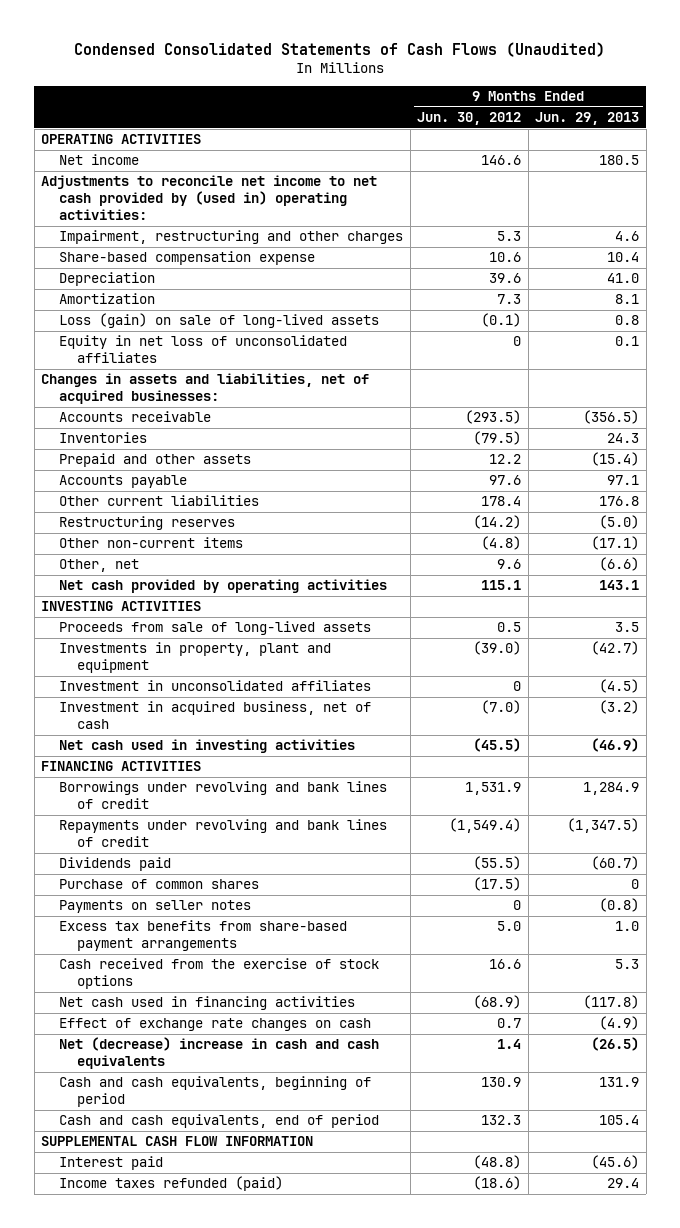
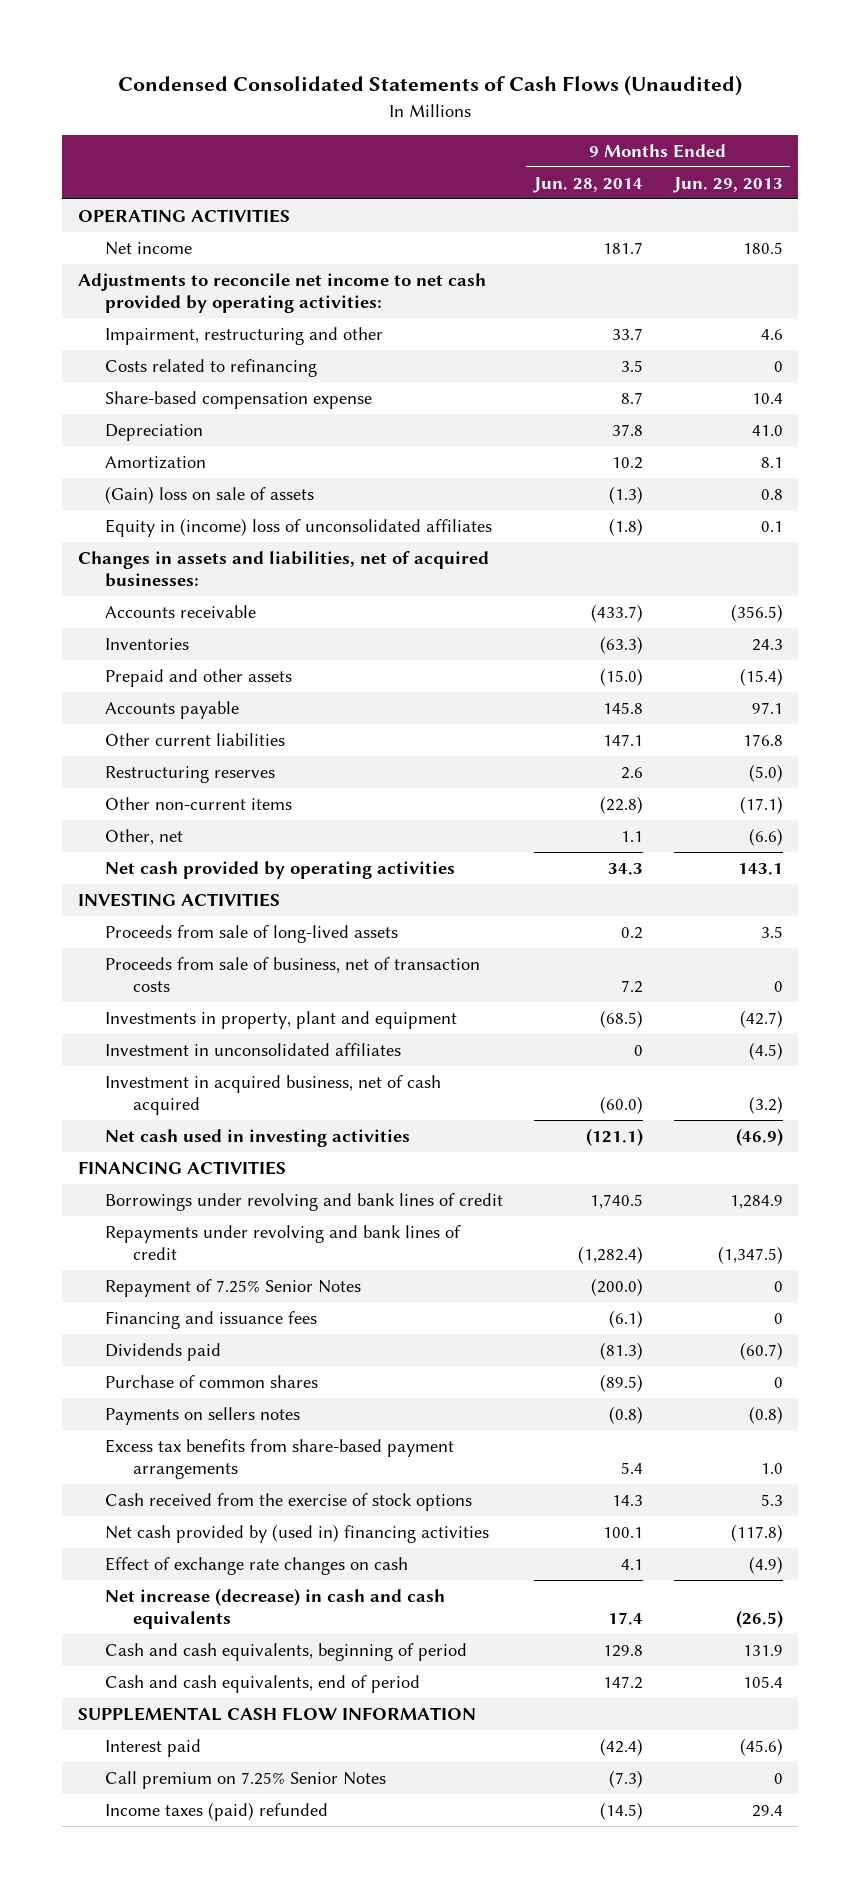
- | 9 Months Ended Jun. 30, 2012 | 9 Months Ended Jun. 29, 2013
+ | 9 Months Ended Jun. 28, 2014 | 9 Months Ended Jun. 29, 2013
- Adjustments to reconcile net income to net cash provided by (used in) operating activities:
- Impairment, restructuring and other charges | 5.3 | 4.6
+ Adjustments to reconcile net income to net cash provided by operating activities:
+ Impairment, restructuring and other | 33.7 | 4.6
+ Costs related to refinancing | 3.5 | 0
- Loss (gain) on sale of long-lived assets | (0.1) | 0.8
- Equity in net loss of unconsolidated affiliates | 0 | 0.1
+ (Gain) loss on sale of assets | (1.3) | 0.8
+ Equity in (income) loss of unconsolidated affiliates | (1.8) | 0.1
+ Proceeds from sale of business, net of transaction costs | 7.2 | 0
- Investment in acquired business, net of cash | (7.0) | (3.2)
+ Investment in acquired business, net of cash acquired | (60.0) | (3.2)
+ Repayment of 7.25% Senior Notes | (200.0) | 0
+ Financing and issuance fees | (6.1) | 0
- Payments on seller notes | 0 | (0.8)
+ Payments on sellers notes | (0.8) | (0.8)
- Net cash used in financing activities | (68.9) | (117.8)
+ Net cash provided by (used in) financing activities | 100.1 | (117.8)
- Net (decrease) increase in cash and cash equivalents | 1.4 | (26.5)
+ Net increase (decrease) in cash and cash equivalents | 17.4 | (26.5)
- Income taxes refunded (paid) | (18.6) | 29.4
+ Call premium on 7.25% Senior Notes | (7.3) | 0
+ Income taxes (paid) refunded | (14.5) | 29.4

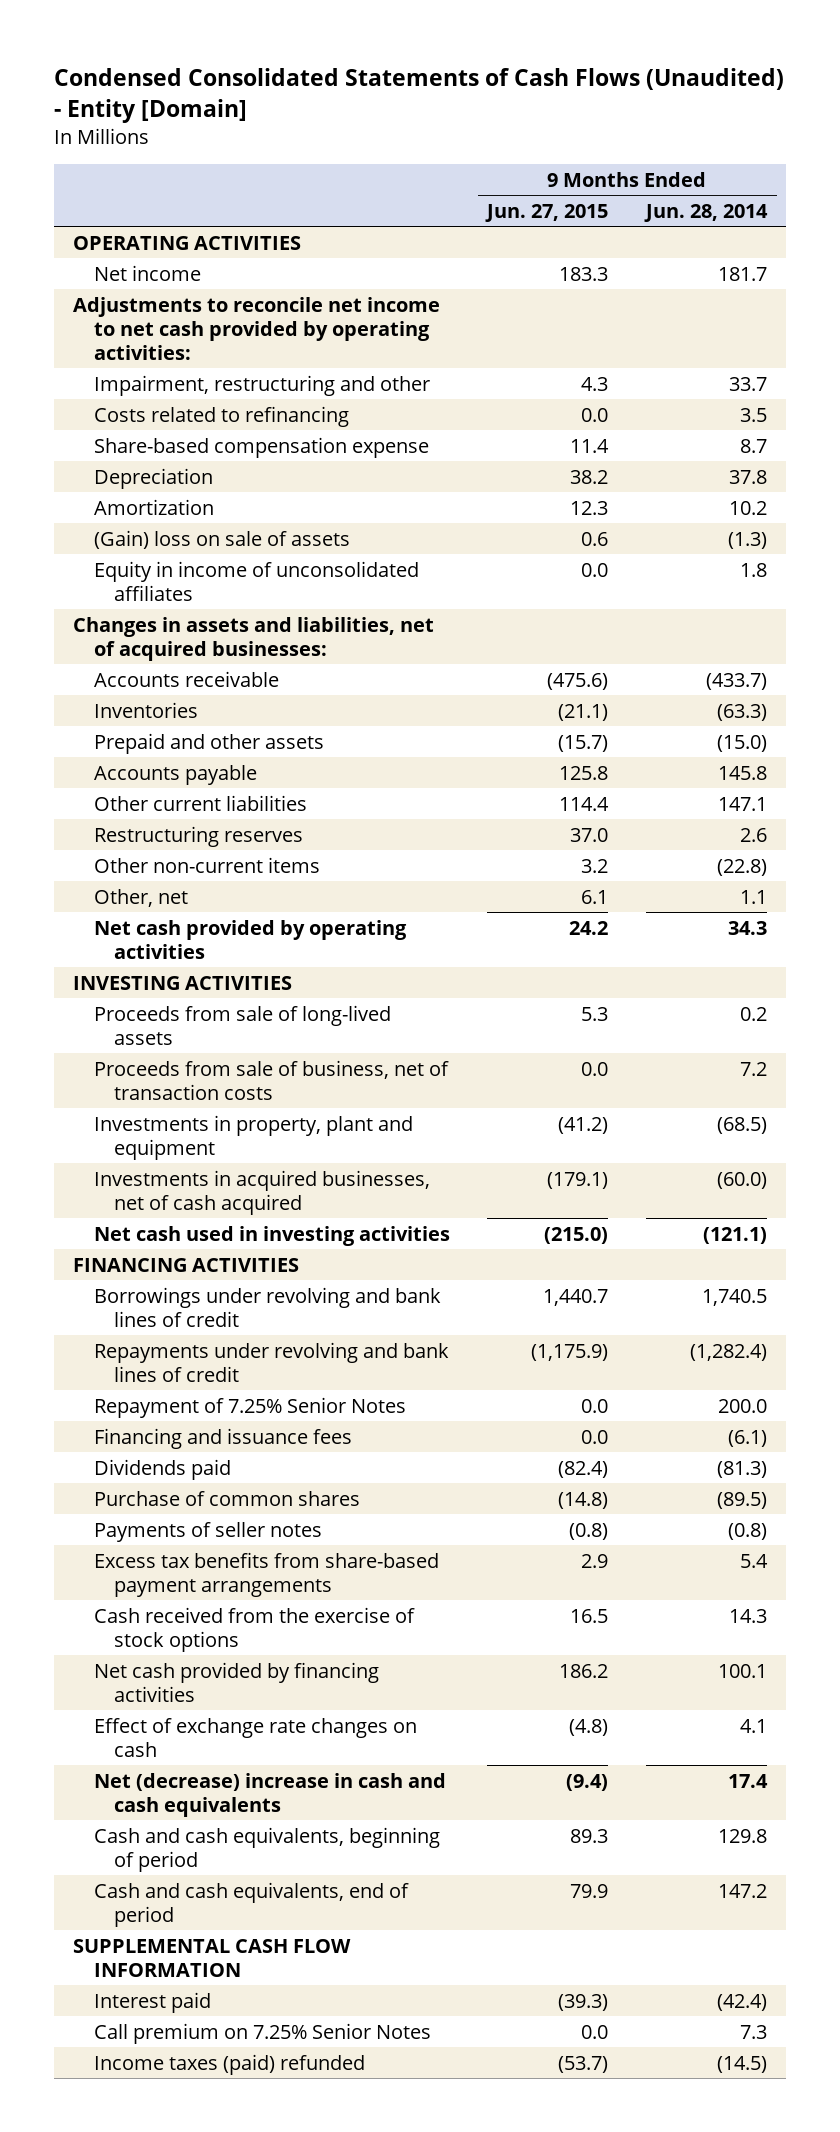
- Condensed Consolidated Statements of Cash Flows (Unaudited)
+ Condensed Consolidated Statements of Cash Flows (Unaudited) - Entity [Domain]
- | 9 Months Ended Jun. 28, 2014 | 9 Months Ended Jun. 29, 2013
+ | 9 Months Ended Jun. 27, 2015 | 9 Months Ended Jun. 28, 2014
- Equity in (income) loss of unconsolidated affiliates | (1.8) | 0.1
+ Equity in income of unconsolidated affiliates | 0.0 | 1.8
- Investment in unconsolidated affiliates | 0 | (4.5)
- Investment in acquired business, net of cash acquired | (60.0) | (3.2)
+ Investments in acquired businesses, net of cash acquired | (179.1) | (60.0)
- Repayment of 7.25% Senior Notes | (200.0) | 0
+ Repayment of 7.25% Senior Notes | 0.0 | 200.0
- Payments on sellers notes | (0.8) | (0.8)
+ Payments of seller notes | (0.8) | (0.8)
- Net cash provided by (used in) financing activities | 100.1 | (117.8)
+ Net cash provided by financing activities | 186.2 | 100.1
- Net increase (decrease) in cash and cash equivalents | 17.4 | (26.5)
+ Net (decrease) increase in cash and cash equivalents | (9.4) | 17.4
- Call premium on 7.25% Senior Notes | (7.3) | 0
+ Call premium on 7.25% Senior Notes | 0.0 | 7.3

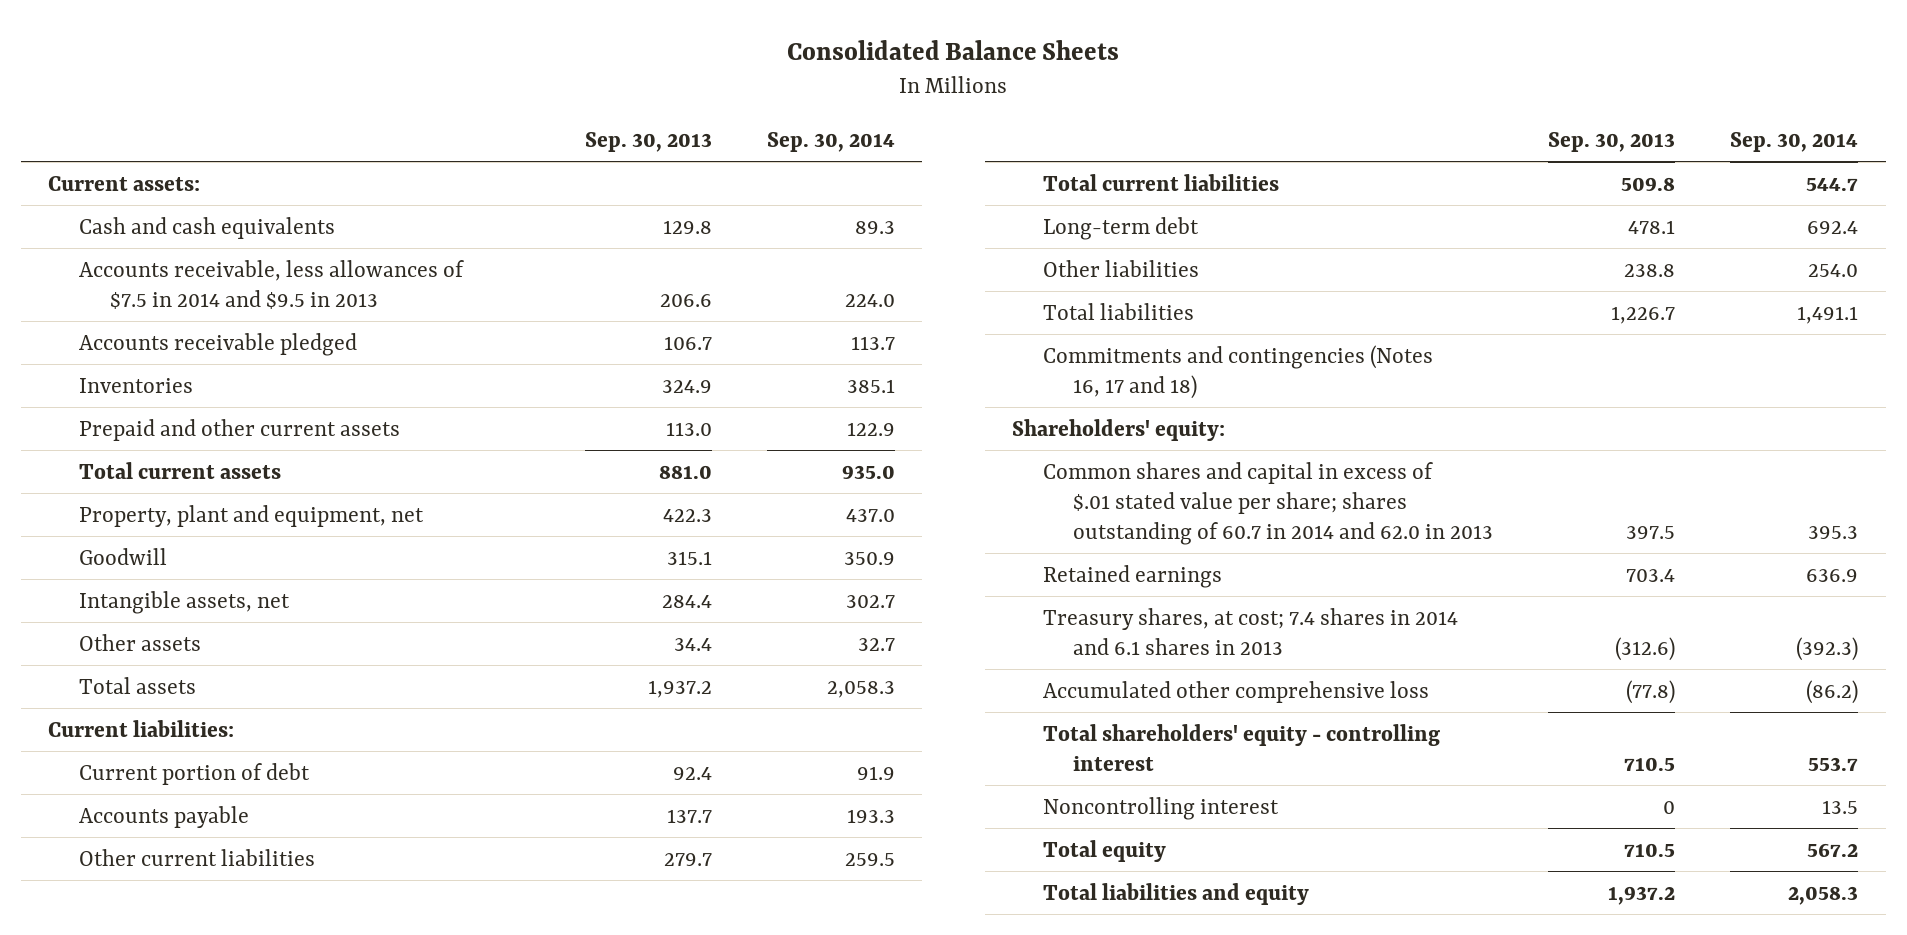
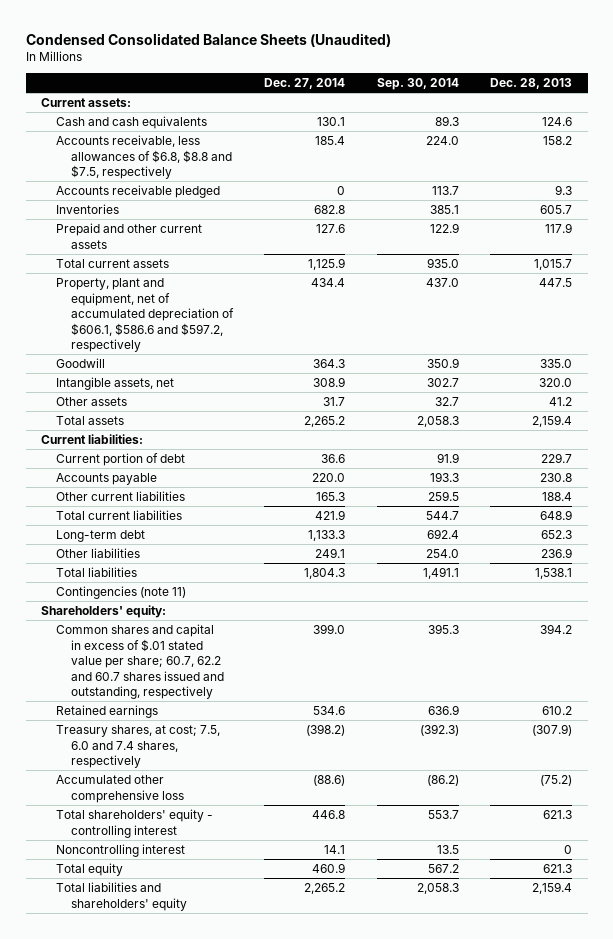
- Consolidated Balance Sheets
+ Condensed Consolidated Balance Sheets (Unaudited)
- | Sep. 30, 2013 | Sep. 30, 2014
+ | Dec. 27, 2014 | Sep. 30, 2014 | Dec. 28, 2013
- Accounts receivable, less allowances of $7.5 in 2014 and $9.5 in 2013 | 206.6 | 224.0
+ Accounts receivable, less allowances of $6.8, $8.8 and $7.5, respectively | 185.4 | 224.0 | 158.2
- Property, plant and equipment, net | 422.3 | 437.0
+ Property, plant and equipment, net of accumulated depreciation of $606.1, $586.6 and $597.2, respectively | 434.4 | 437.0 | 447.5
- Commitments and contingencies (Notes 16, 17 and 18)
+ Contingencies (note 11)
- Common shares and capital in excess of $.01 stated value per share; shares outstanding of 60.7 in 2014 and 62.0 in 2013 | 397.5 | 395.3
+ Common shares and capital in excess of $.01 stated value per share; 60.7, 62.2 and 60.7 shares issued and outstanding, respectively | 399.0 | 395.3 | 394.2
- Treasury shares, at cost; 7.4 shares in 2014 and 6.1 shares in 2013 | (312.6) | (392.3)
+ Treasury shares, at cost; 7.5, 6.0 and 7.4 shares, respectively | (398.2) | (392.3) | (307.9)
- Total liabilities and equity | 1,937.2 | 2,058.3
+ Total liabilities and shareholders' equity | 2,265.2 | 2,058.3 | 2,159.4

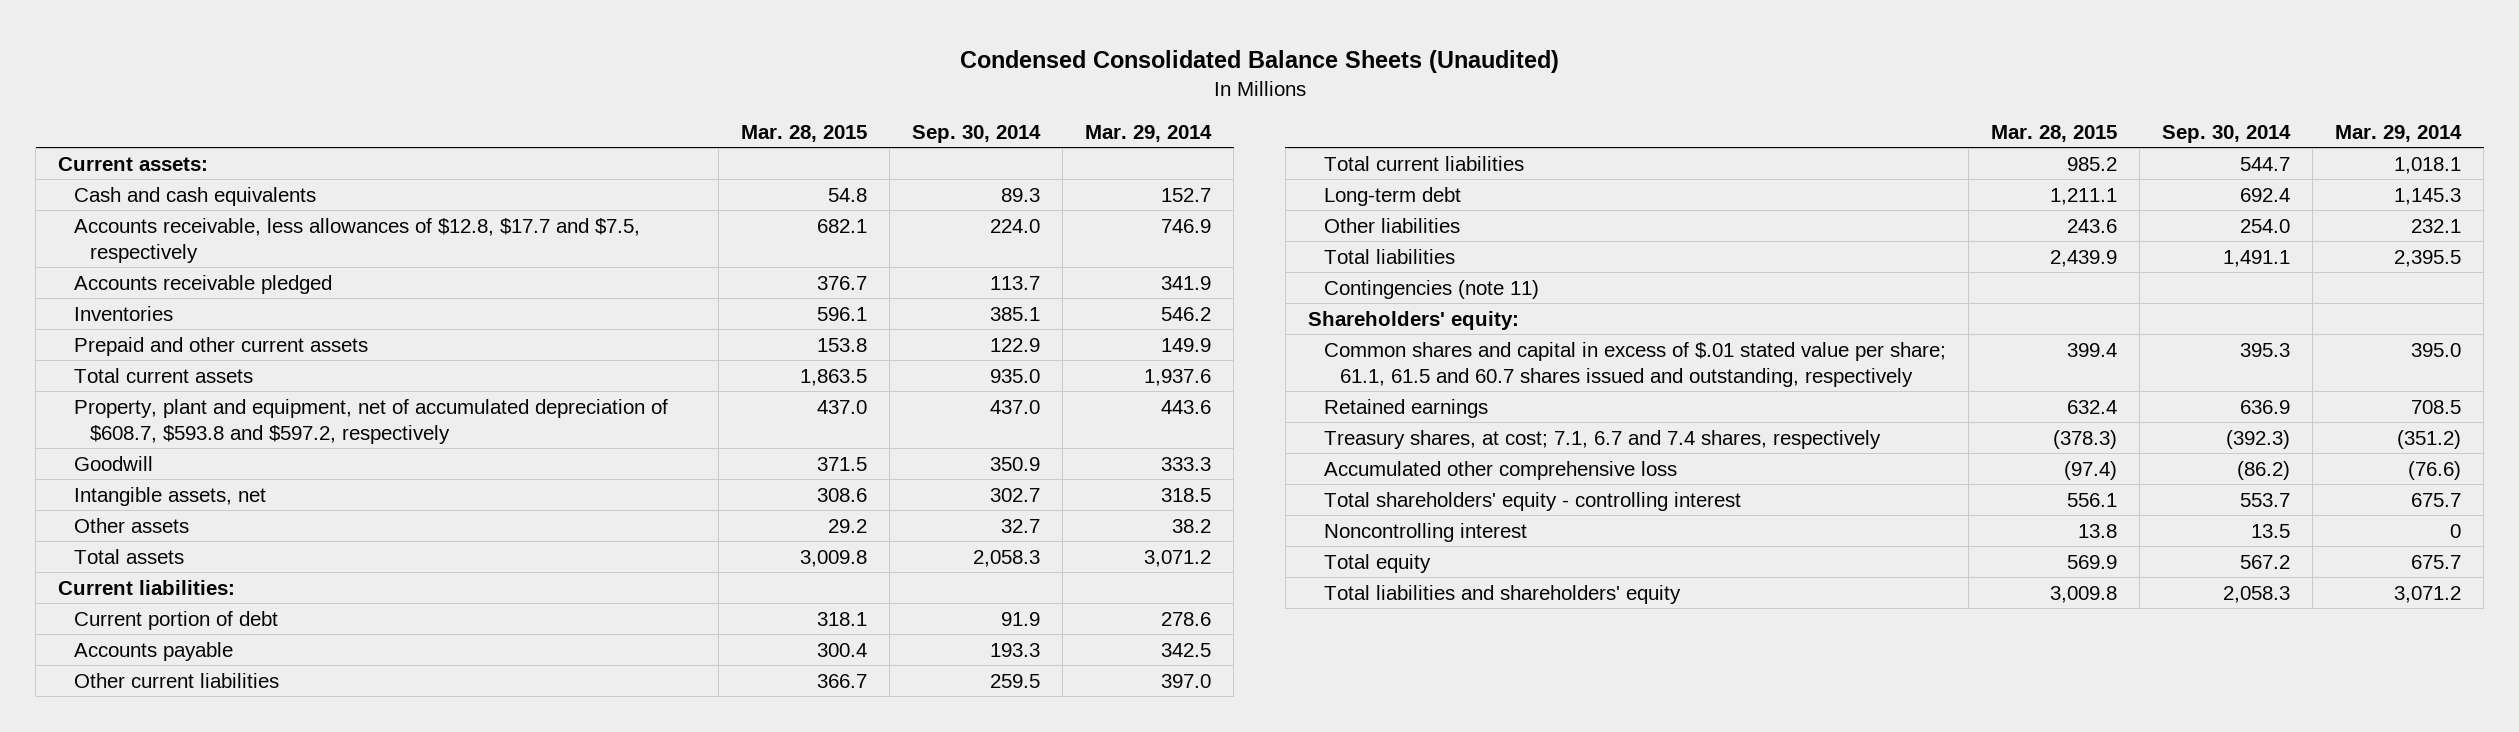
- | Dec. 27, 2014 | Sep. 30, 2014 | Dec. 28, 2013
+ | Mar. 28, 2015 | Sep. 30, 2014 | Mar. 29, 2014
- Accounts receivable, less allowances of $6.8, $8.8 and $7.5, respectively | 185.4 | 224.0 | 158.2
+ Accounts receivable, less allowances of $12.8, $17.7 and $7.5, respectively | 682.1 | 224.0 | 746.9
- Property, plant and equipment, net of accumulated depreciation of $606.1, $586.6 and $597.2, respectively | 434.4 | 437.0 | 447.5
+ Property, plant and equipment, net of accumulated depreciation of $608.7, $593.8 and $597.2, respectively | 437.0 | 437.0 | 443.6
- Common shares and capital in excess of $.01 stated value per share; 60.7, 62.2 and 60.7 shares issued and outstanding, respectively | 399.0 | 395.3 | 394.2
+ Common shares and capital in excess of $.01 stated value per share; 61.1, 61.5 and 60.7 shares issued and outstanding, respectively | 399.4 | 395.3 | 395.0
- Treasury shares, at cost; 7.5, 6.0 and 7.4 shares, respectively | (398.2) | (392.3) | (307.9)
+ Treasury shares, at cost; 7.1, 6.7 and 7.4 shares, respectively | (378.3) | (392.3) | (351.2)

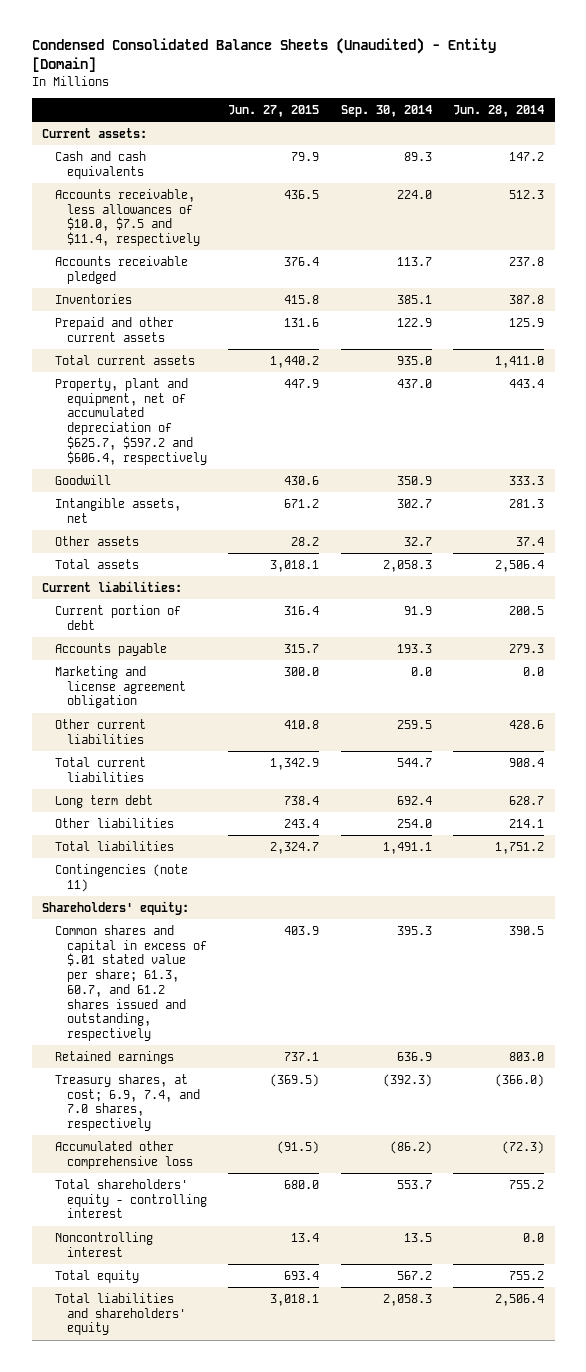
- Condensed Consolidated Balance Sheets (Unaudited)
+ Condensed Consolidated Balance Sheets (Unaudited) - Entity [Domain]
- | Mar. 28, 2015 | Sep. 30, 2014 | Mar. 29, 2014
+ | Jun. 27, 2015 | Sep. 30, 2014 | Jun. 28, 2014
- Accounts receivable, less allowances of $12.8, $17.7 and $7.5, respectively | 682.1 | 224.0 | 746.9
+ Accounts receivable, less allowances of $10.0, $7.5 and $11.4, respectively | 436.5 | 224.0 | 512.3
- Property, plant and equipment, net of accumulated depreciation of $608.7, $593.8 and $597.2, respectively | 437.0 | 437.0 | 443.6
+ Property, plant and equipment, net of accumulated depreciation of $625.7, $597.2 and $606.4, respectively | 447.9 | 437.0 | 443.4
+ Marketing and license agreement obligation | 300.0 | 0.0 | 0.0
- Long-term debt | 1,211.1 | 692.4 | 1,145.3
+ Long term debt | 738.4 | 692.4 | 628.7
- Common shares and capital in excess of $.01 stated value per share; 61.1, 61.5 and 60.7 shares issued and outstanding, respectively | 399.4 | 395.3 | 395.0
+ Common shares and capital in excess of $.01 stated value per share; 61.3, 60.7, and 61.2 shares issued and outstanding, respectively | 403.9 | 395.3 | 390.5
- Treasury shares, at cost; 7.1, 6.7 and 7.4 shares, respectively | (378.3) | (392.3) | (351.2)
+ Treasury shares, at cost; 6.9, 7.4, and 7.0 shares, respectively | (369.5) | (392.3) | (366.0)

